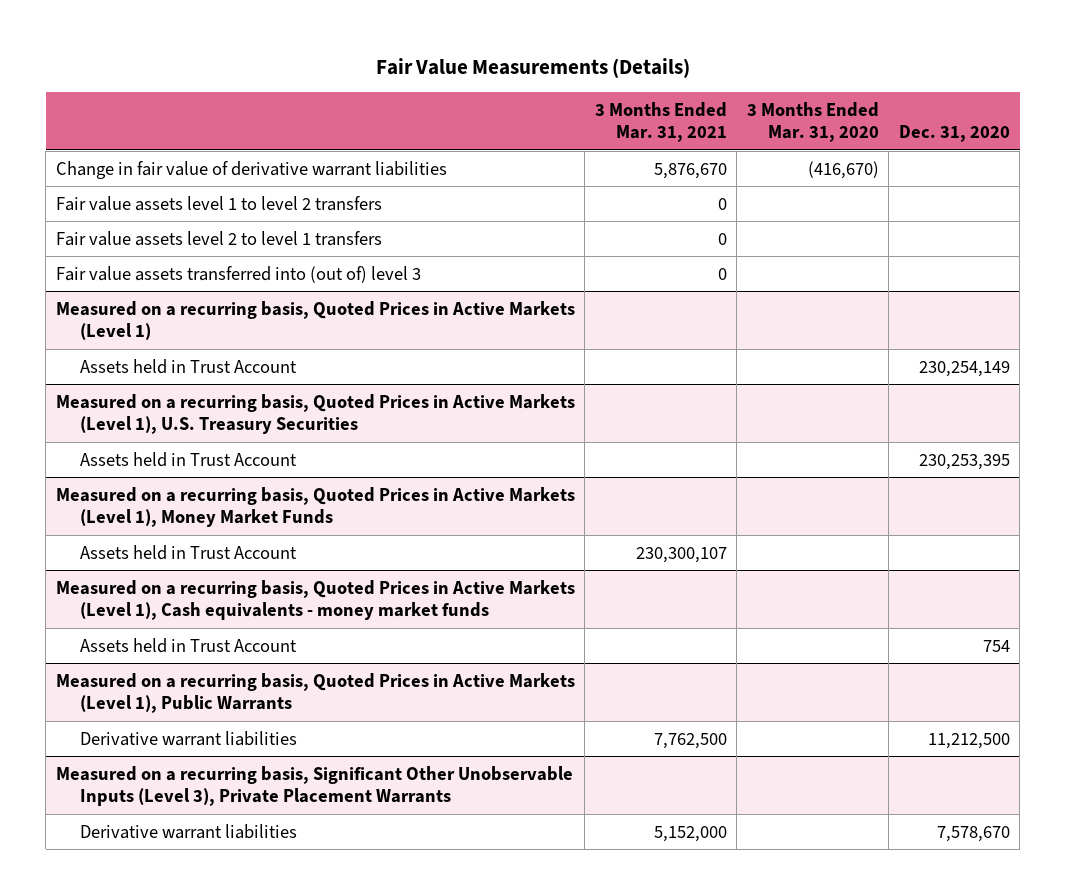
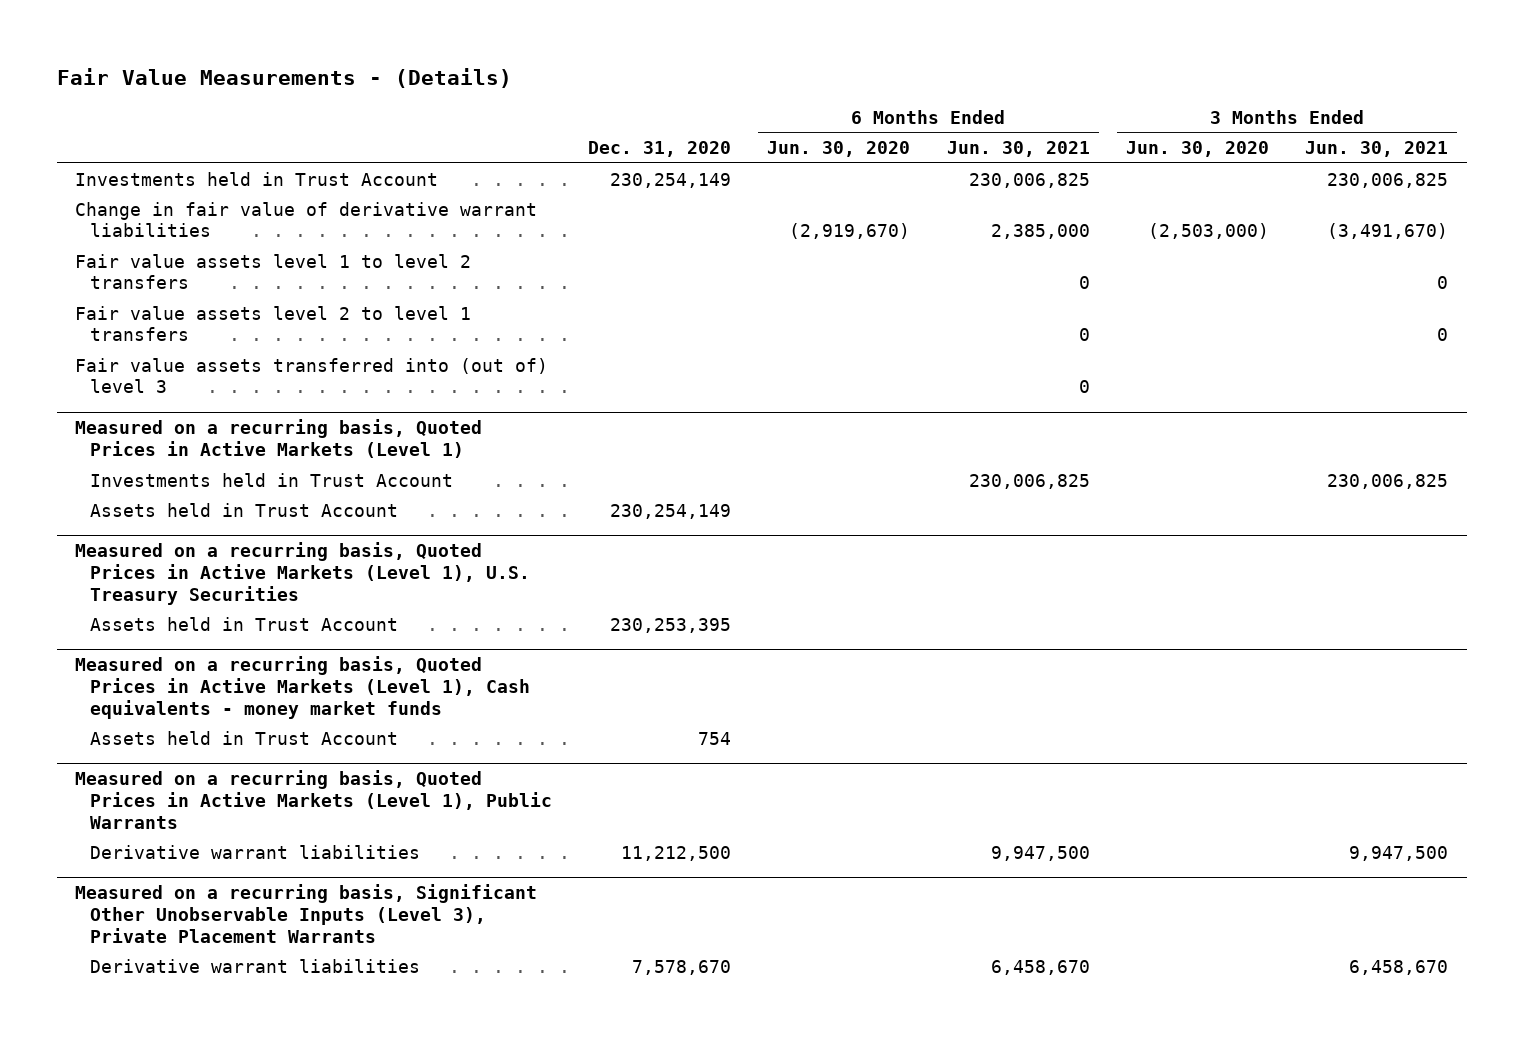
- Fair Value Measurements (Details)
+ Fair Value Measurements - (Details)
- | 3 Months Ended Mar. 31, 2021 | 3 Months Ended Mar. 31, 2020 | Dec. 31, 2020
+ | Dec. 31, 2020 | 6 Months Ended Jun. 30, 2020 | 6 Months Ended Jun. 30, 2021 | 3 Months Ended Jun. 30, 2020 | 3 Months Ended Jun. 30, 2021
+ Investments held in Trust Account | 230,254,149 | | 230,006,825 | | 230,006,825
@ Measured on a recurring basis, Quoted Prices in Active Markets (Level 1)
+ Investments held in Trust Account | | | 230,006,825 | | 230,006,825
- Measured on a recurring basis, Quoted Prices in Active Markets (Level 1), Money Market Funds
- Assets held in Trust Account | 230,300,107 | |

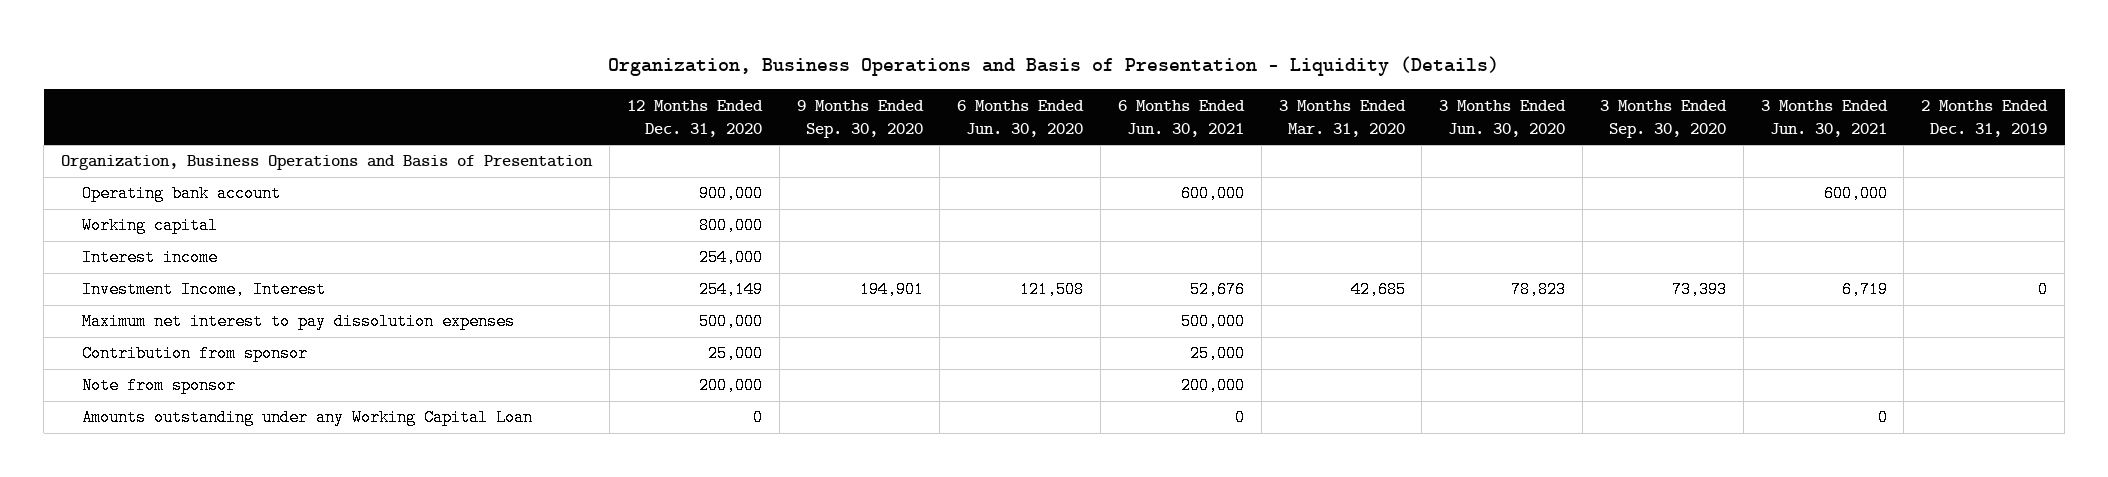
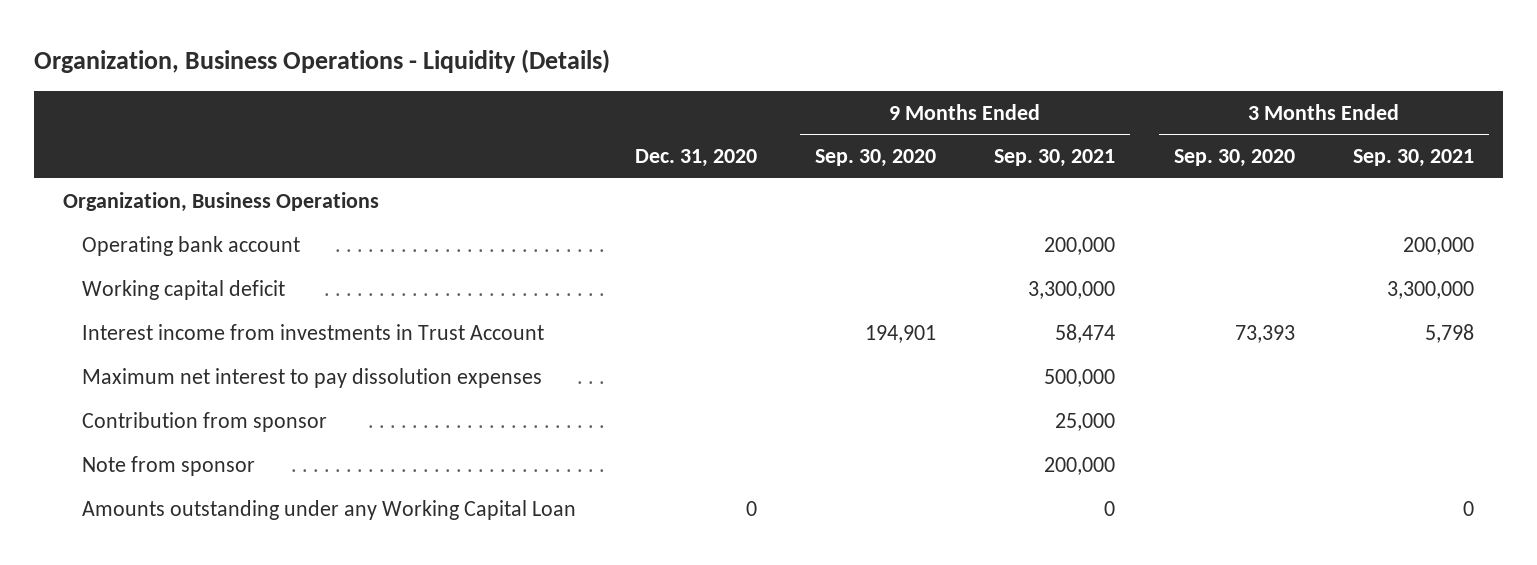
- Organization, Business Operations and Basis of Presentation - Liquidity (Details)
+ Organization, Business Operations - Liquidity (Details)
- | 12 Months Ended Dec. 31, 2020 | 9 Months Ended Sep. 30, 2020 | 6 Months Ended Jun. 30, 2020 | 6 Months Ended Jun. 30, 2021 | 3 Months Ended Mar. 31, 2020 | 3 Months Ended Jun. 30, 2020 | 3 Months Ended Sep. 30, 2020 | 3 Months Ended Jun. 30, 2021 | 2 Months Ended Dec. 31, 2019
+ | Dec. 31, 2020 | 9 Months Ended Sep. 30, 2020 | 9 Months Ended Sep. 30, 2021 | 3 Months Ended Sep. 30, 2020 | 3 Months Ended Sep. 30, 2021
- Organization, Business Operations and Basis of Presentation
+ Organization, Business Operations
- Working capital | 800,000 | | | | | | | |
- Interest income | 254,000 | | | | | | | |
- Investment Income, Interest | 254,149 | 194,901 | 121,508 | 52,676 | 42,685 | 78,823 | 73,393 | 6,719 | 0
+ Working capital deficit | | | 3,300,000 | | 3,300,000
+ Interest income from investments in Trust Account | | 194,901 | 58,474 | 73,393 | 5,798

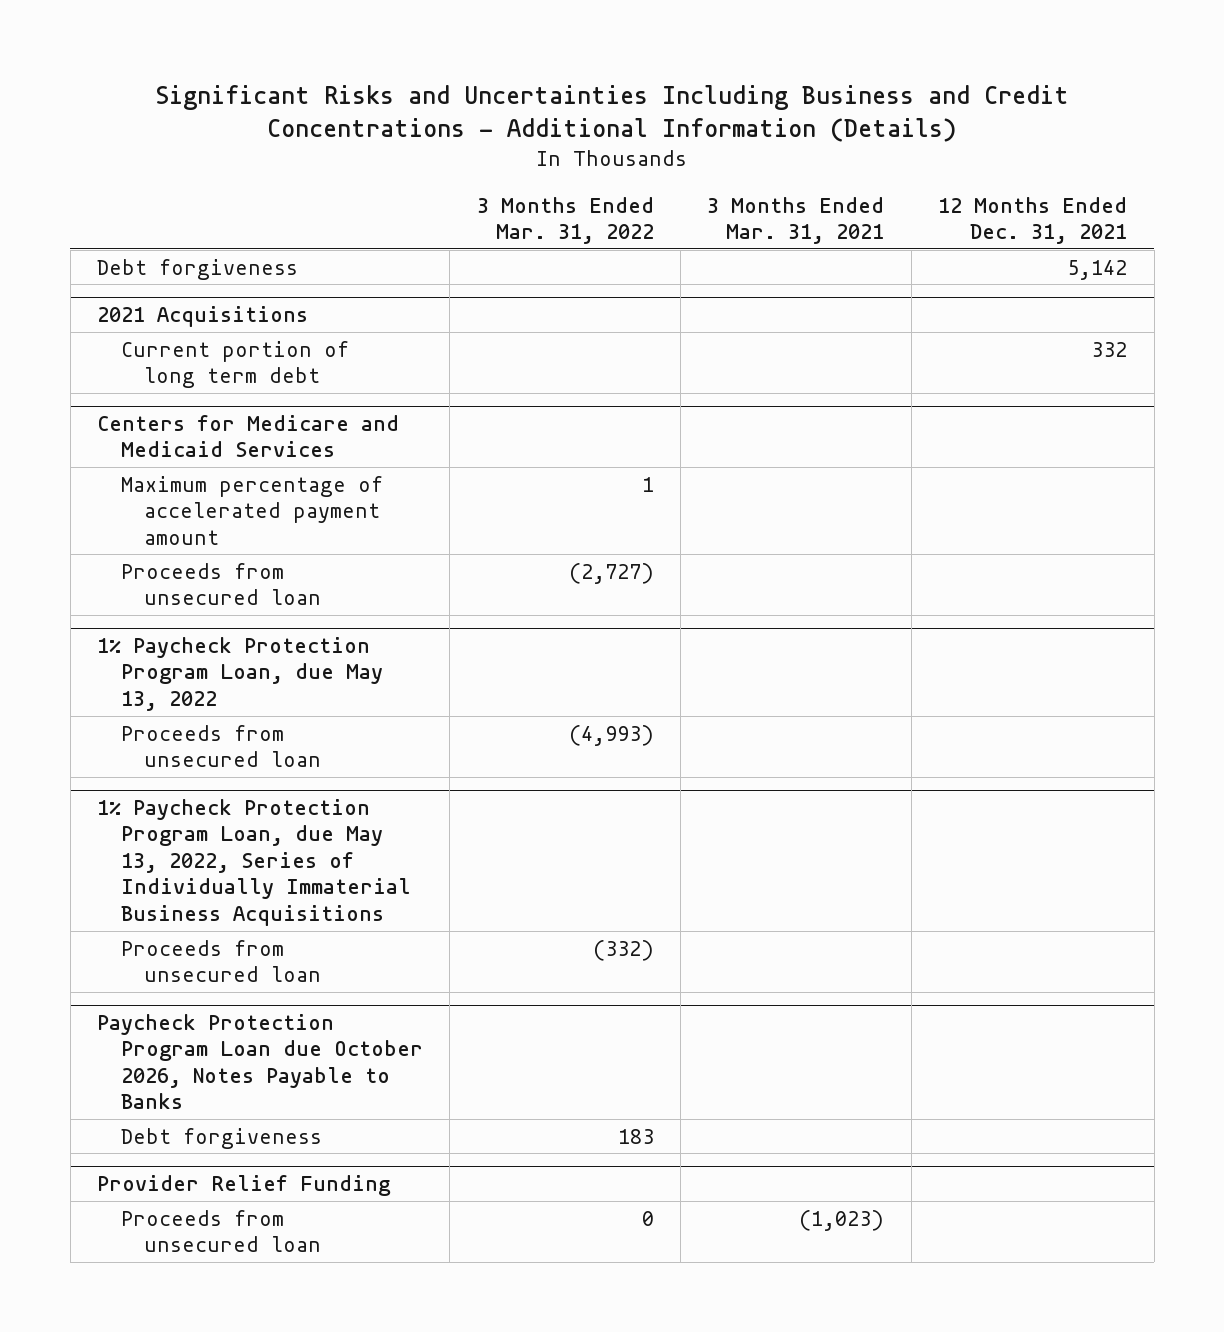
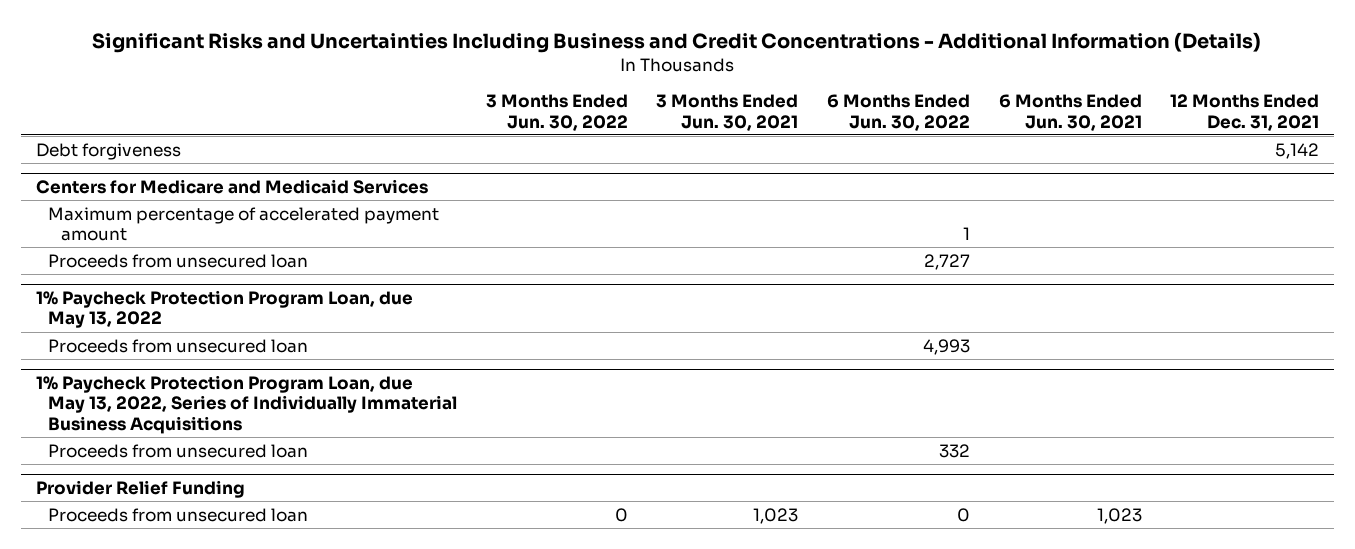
- | 3 Months Ended Mar. 31, 2022 | 3 Months Ended Mar. 31, 2021 | 12 Months Ended Dec. 31, 2021
+ | 3 Months Ended Jun. 30, 2022 | 3 Months Ended Jun. 30, 2021 | 6 Months Ended Jun. 30, 2022 | 6 Months Ended Jun. 30, 2021 | 12 Months Ended Dec. 31, 2021
- 2021 Acquisitions
- Current portion of long term debt | | | 332
- Paycheck Protection Program Loan due October 2026, Notes Payable to Banks
- Debt forgiveness | 183 | |

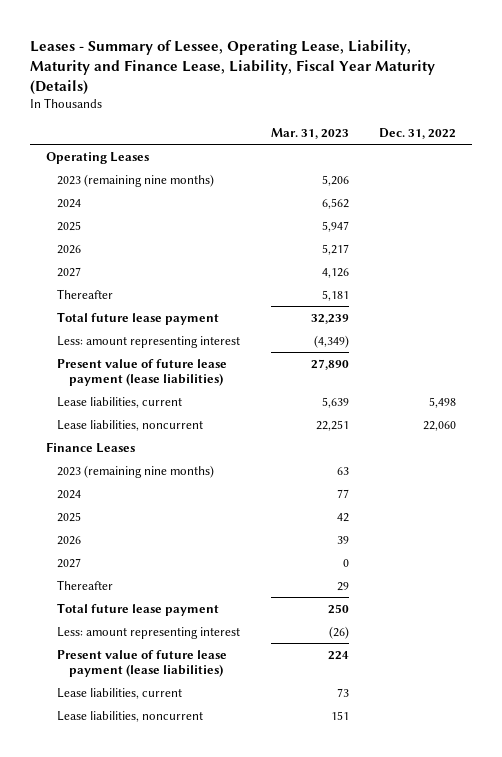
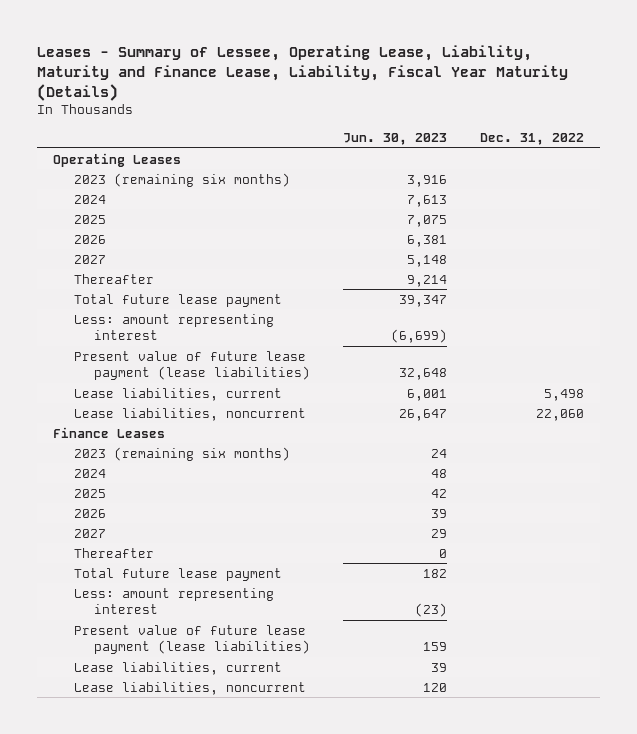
- | Mar. 31, 2023 | Dec. 31, 2022
+ | Jun. 30, 2023 | Dec. 31, 2022
- 2023 (remaining nine months) | 5,206 |
+ 2023 (remaining six months) | 3,916 |
- 2023 (remaining nine months) | 63 |
+ 2023 (remaining six months) | 24 |

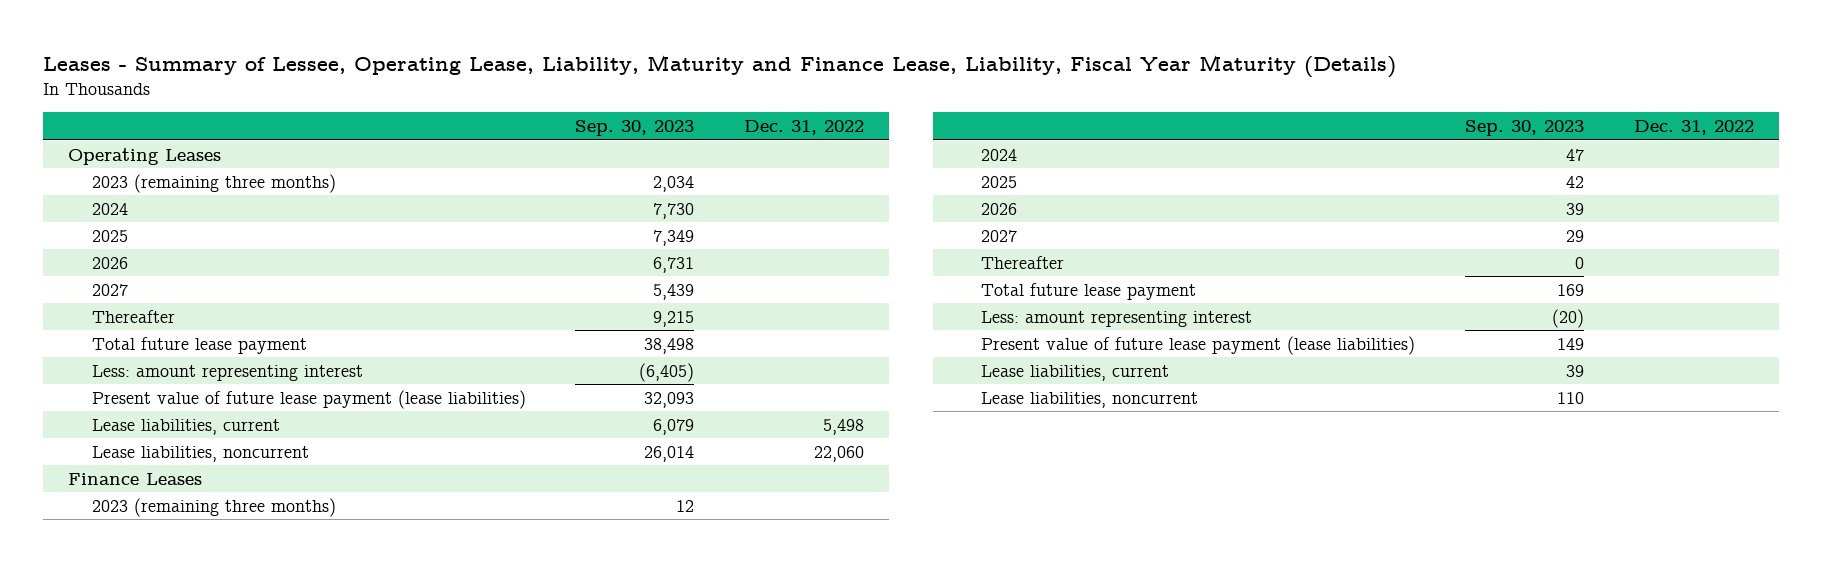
- | Jun. 30, 2023 | Dec. 31, 2022
+ | Sep. 30, 2023 | Dec. 31, 2022
- 2023 (remaining six months) | 3,916 |
+ 2023 (remaining three months) | 2,034 |
- 2023 (remaining six months) | 24 |
+ 2023 (remaining three months) | 12 |

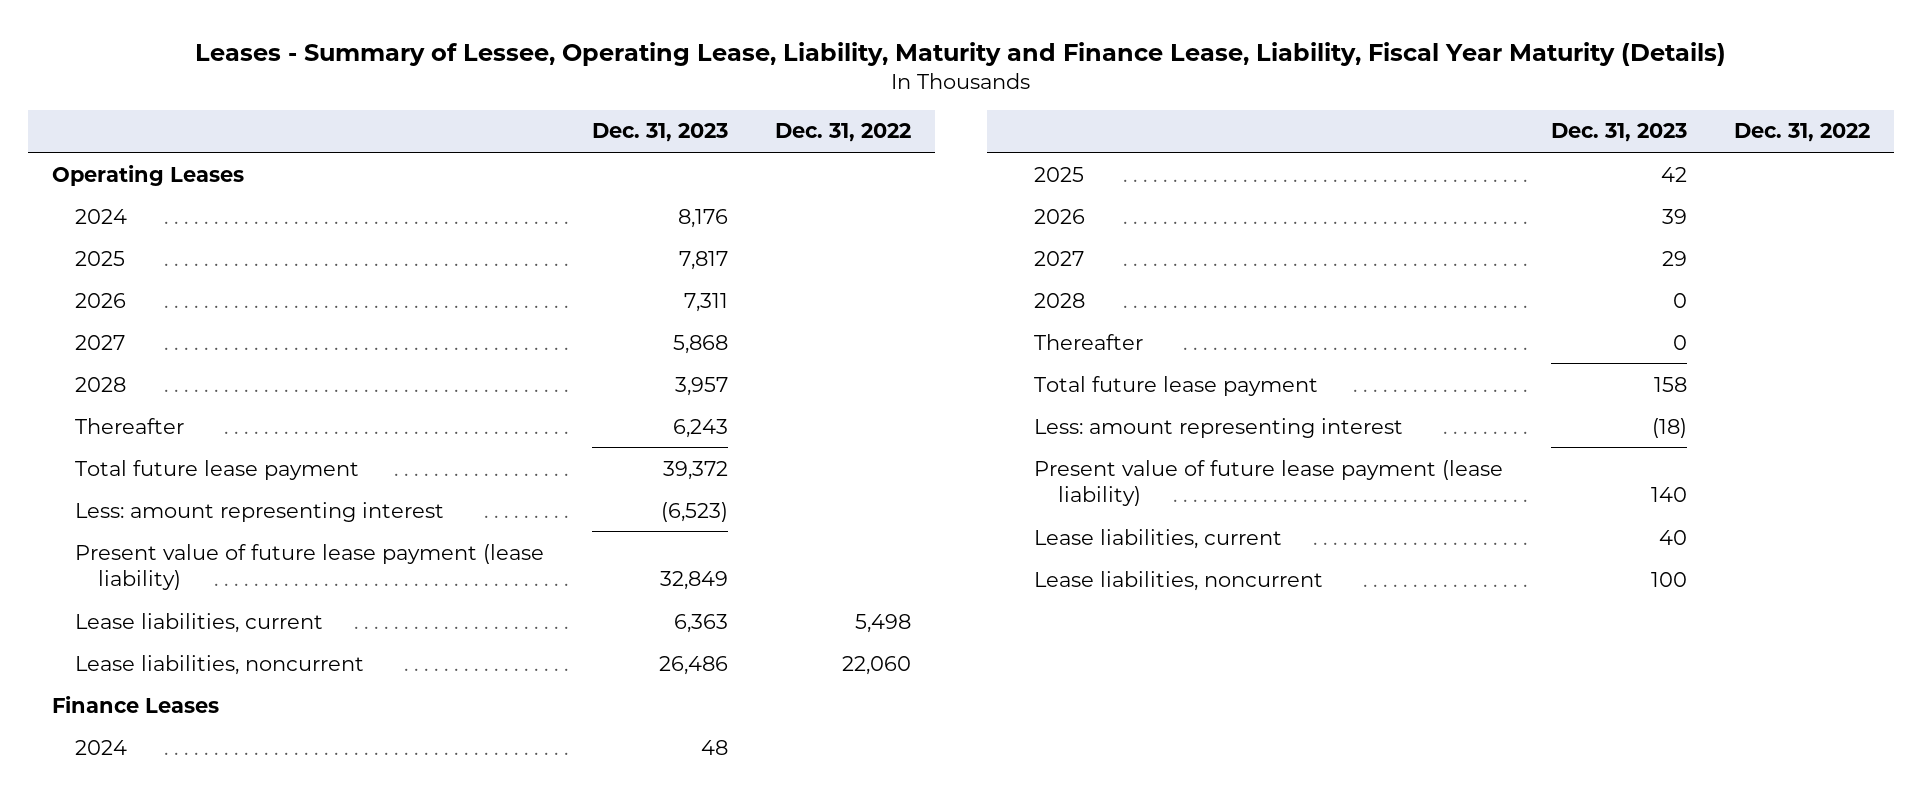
- | Sep. 30, 2023 | Dec. 31, 2022
+ | Dec. 31, 2023 | Dec. 31, 2022
- 2023 (remaining three months) | 2,034 |
+ 2028 | 3,957 |
- Present value of future lease payment (lease liabilities) | 32,093 |
+ Present value of future lease payment (lease liability) | 32,849 |
- 2023 (remaining three months) | 12 |
+ 2028 | 0 |
- Present value of future lease payment (lease liabilities) | 149 |
+ Present value of future lease payment (lease liability) | 140 |

